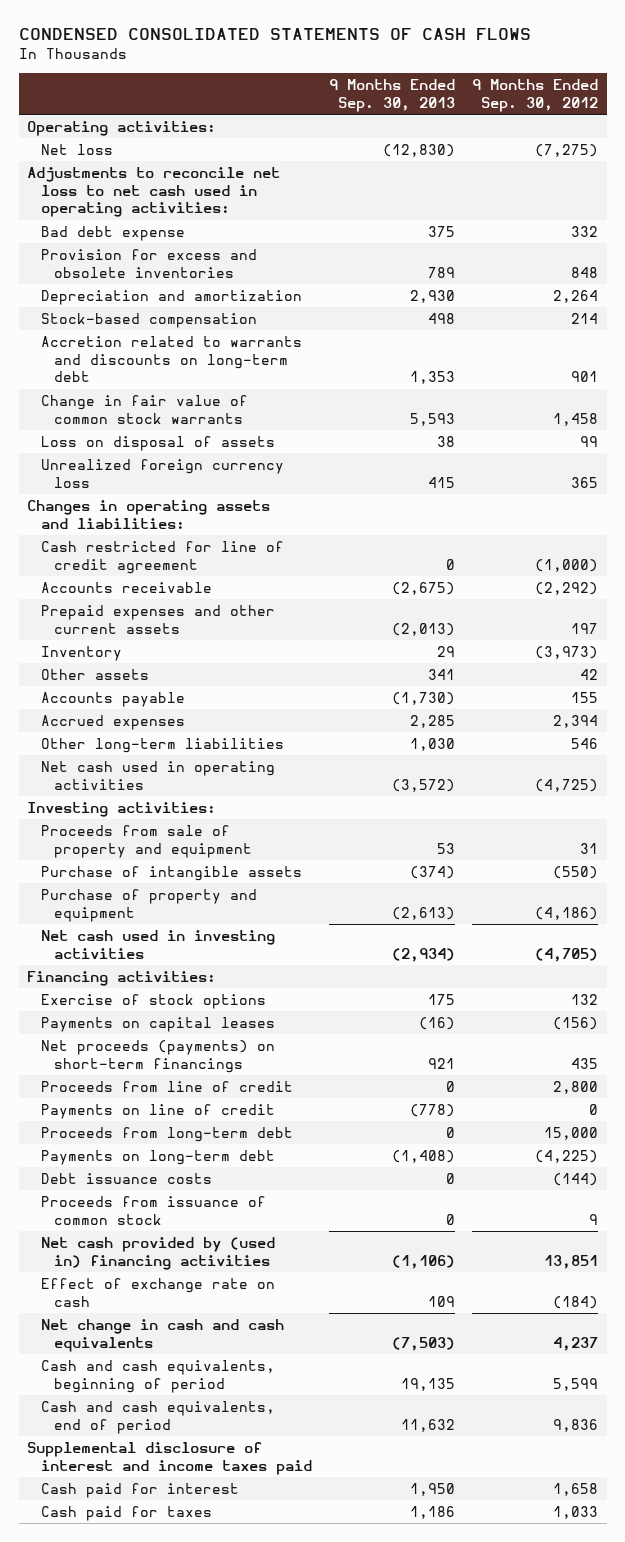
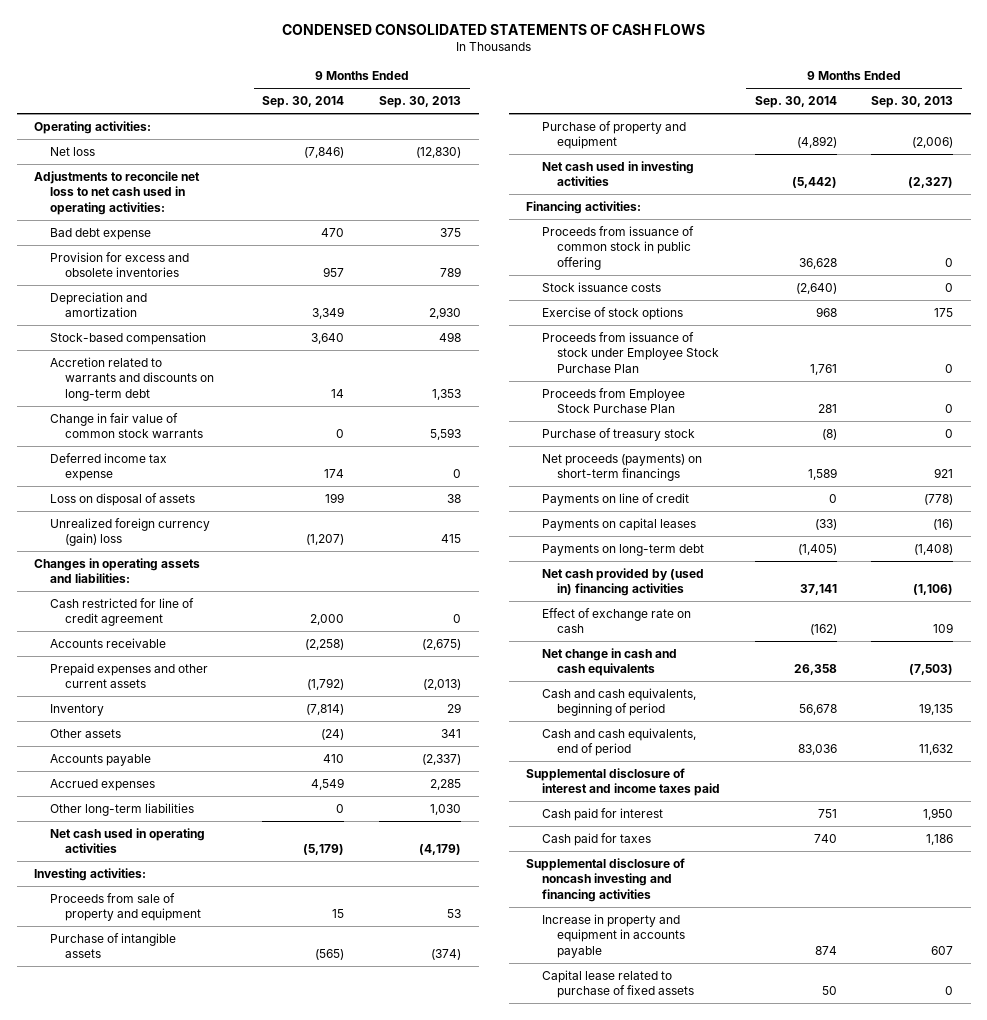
- | 9 Months Ended Sep. 30, 2013 | 9 Months Ended Sep. 30, 2012
+ | 9 Months Ended Sep. 30, 2014 | 9 Months Ended Sep. 30, 2013
+ Deferred income tax expense | 174 | 0
- Unrealized foreign currency loss | 415 | 365
+ Unrealized foreign currency (gain) loss | (1,207) | 415
- Accounts payable | (1,730) | 155
+ Accounts payable | 410 | (2,337)
- Net cash used in operating activities | (3,572) | (4,725)
+ Net cash used in operating activities | (5,179) | (4,179)
- Purchase of property and equipment | (2,613) | (4,186)
- Net cash used in investing activities | (2,934) | (4,705)
+ Purchase of property and equipment | (4,892) | (2,006)
+ Net cash used in investing activities | (5,442) | (2,327)
+ Proceeds from issuance of common stock in public offering | 36,628 | 0
+ Stock issuance costs | (2,640) | 0
+ Proceeds from issuance of stock under Employee Stock Purchase Plan | 1,761 | 0
+ Proceeds from Employee Stock Purchase Plan | 281 | 0
+ Purchase of treasury stock | (8) | 0
- Proceeds from line of credit | 0 | 2,800
- Proceeds from long-term debt | 0 | 15,000
moved down: Payments on capital leases | (33) | (16)
- Debt issuance costs | 0 | (144)
- Proceeds from issuance of common stock | 0 | 9
+ Supplemental disclosure of noncash investing and financing activities
+ Increase in property and equipment in accounts payable | 874 | 607
+ Capital lease related to purchase of fixed assets | 50 | 0

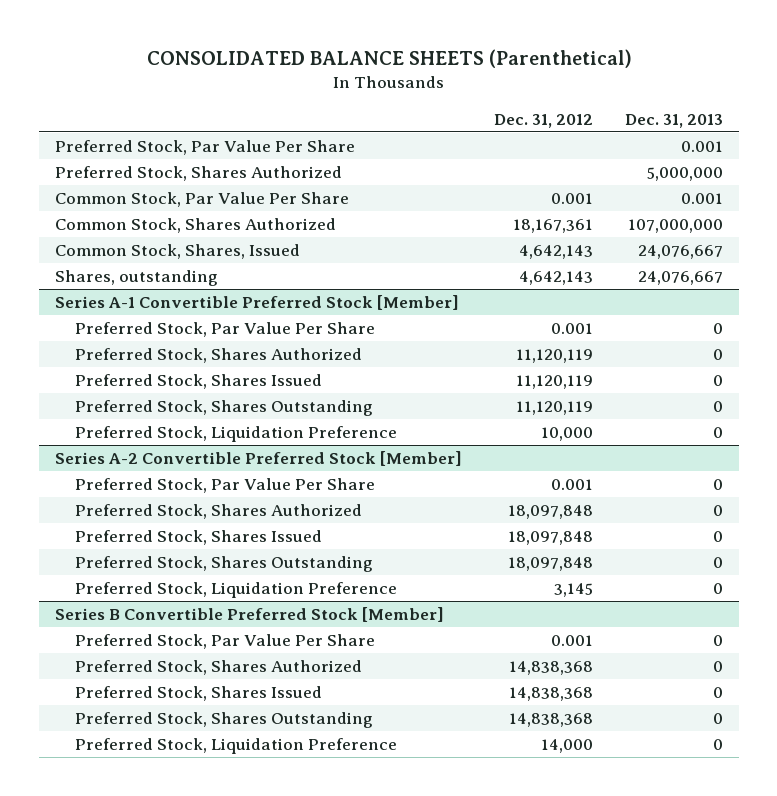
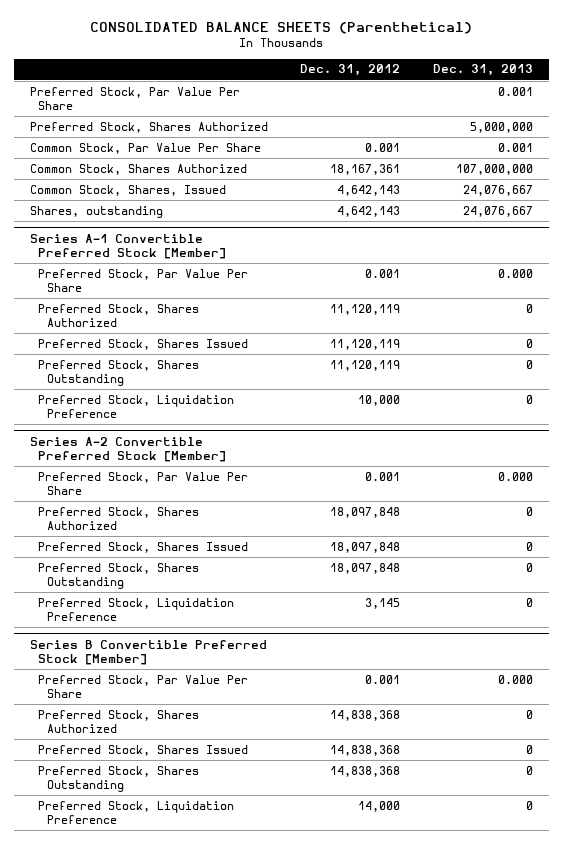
@ Series A-1 Convertible Preferred Stock [Member]
- Preferred Stock, Par Value Per Share | 0.001 | 0
+ Preferred Stock, Par Value Per Share | 0.001 | 0.000
@ Series A-2 Convertible Preferred Stock [Member]
- Preferred Stock, Par Value Per Share | 0.001 | 0
+ Preferred Stock, Par Value Per Share | 0.001 | 0.000
@ Series B Convertible Preferred Stock [Member]
- Preferred Stock, Par Value Per Share | 0.001 | 0
+ Preferred Stock, Par Value Per Share | 0.001 | 0.000

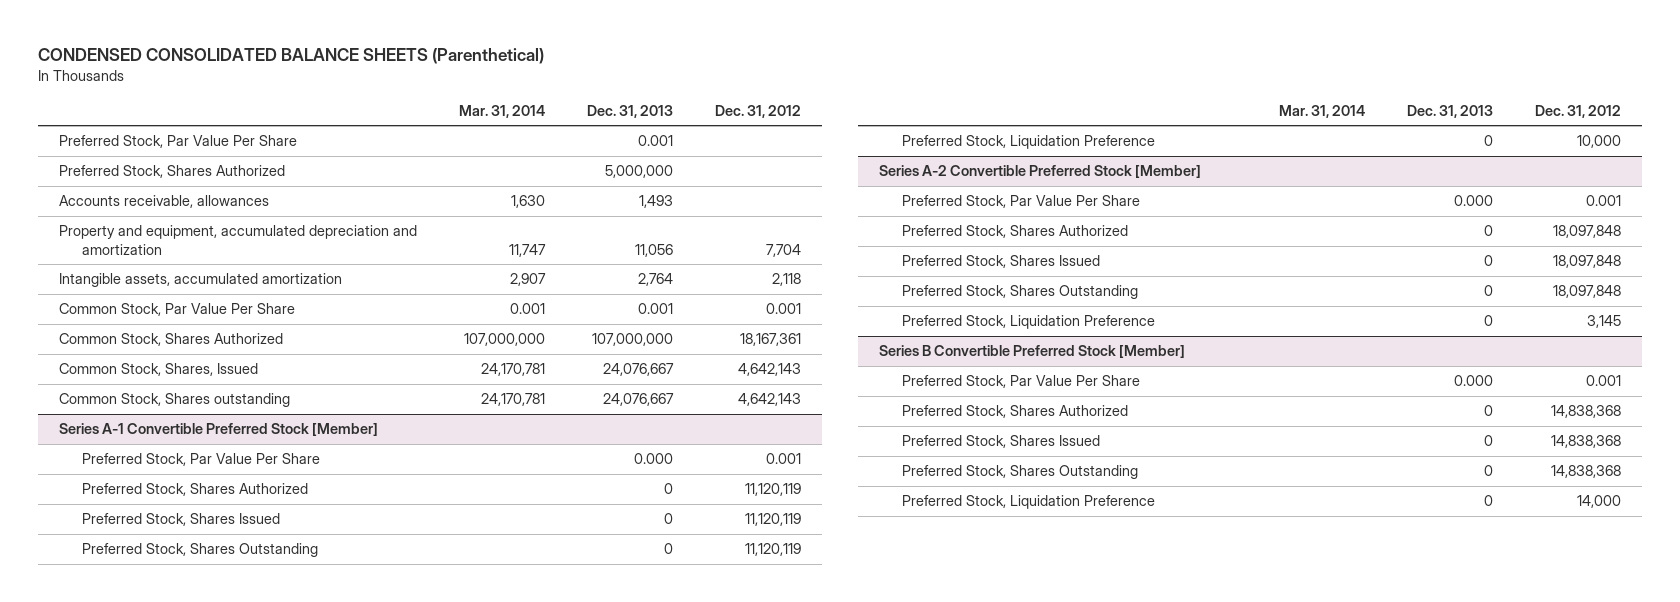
- CONSOLIDATED BALANCE SHEETS (Parenthetical)
+ CONDENSED CONSOLIDATED BALANCE SHEETS (Parenthetical)
- | Dec. 31, 2012 | Dec. 31, 2013
+ | Mar. 31, 2014 | Dec. 31, 2013 | Dec. 31, 2012
+ Accounts receivable, allowances | 1,630 | 1,493 |
+ Property and equipment, accumulated depreciation and amortization | 11,747 | 11,056 | 7,704
+ Intangible assets, accumulated amortization | 2,907 | 2,764 | 2,118
- Shares, outstanding | 4,642,143 | 24,076,667
+ Common Stock, Shares outstanding | 24,170,781 | 24,076,667 | 4,642,143

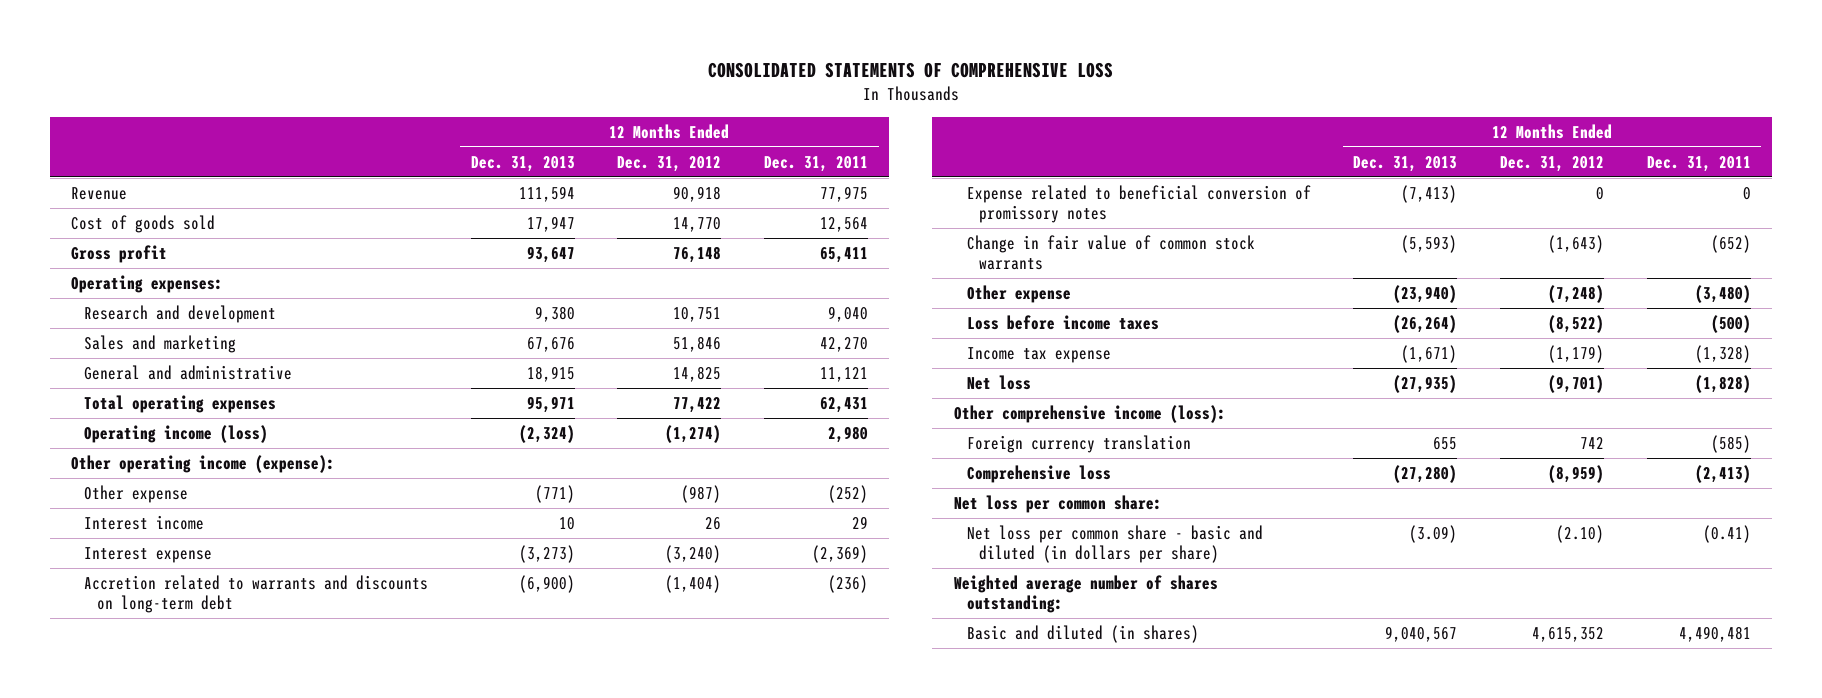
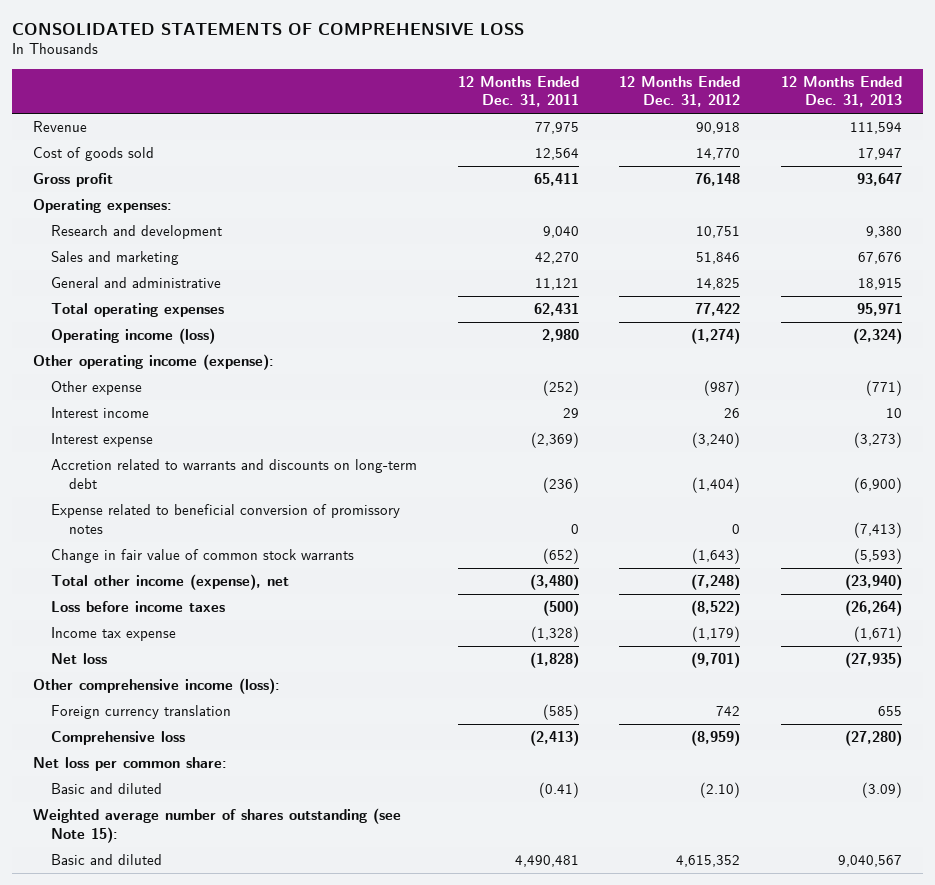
- | 12 Months Ended Dec. 31, 2013 | 12 Months Ended Dec. 31, 2012 | 12 Months Ended Dec. 31, 2011
+ | 12 Months Ended Dec. 31, 2011 | 12 Months Ended Dec. 31, 2012 | 12 Months Ended Dec. 31, 2013
- Other expense | (23,940) | (7,248) | (3,480)
+ Total other income (expense), net | (3,480) | (7,248) | (23,940)
- Net loss per common share - basic and diluted (in dollars per share) | (3.09) | (2.10) | (0.41)
- Weighted average number of shares outstanding:
- Basic and diluted (in shares) | 9,040,567 | 4,615,352 | 4,490,481
+ Basic and diluted | (0.41) | (2.10) | (3.09)
+ Weighted average number of shares outstanding (see Note 15):
+ Basic and diluted | 4,490,481 | 4,615,352 | 9,040,567

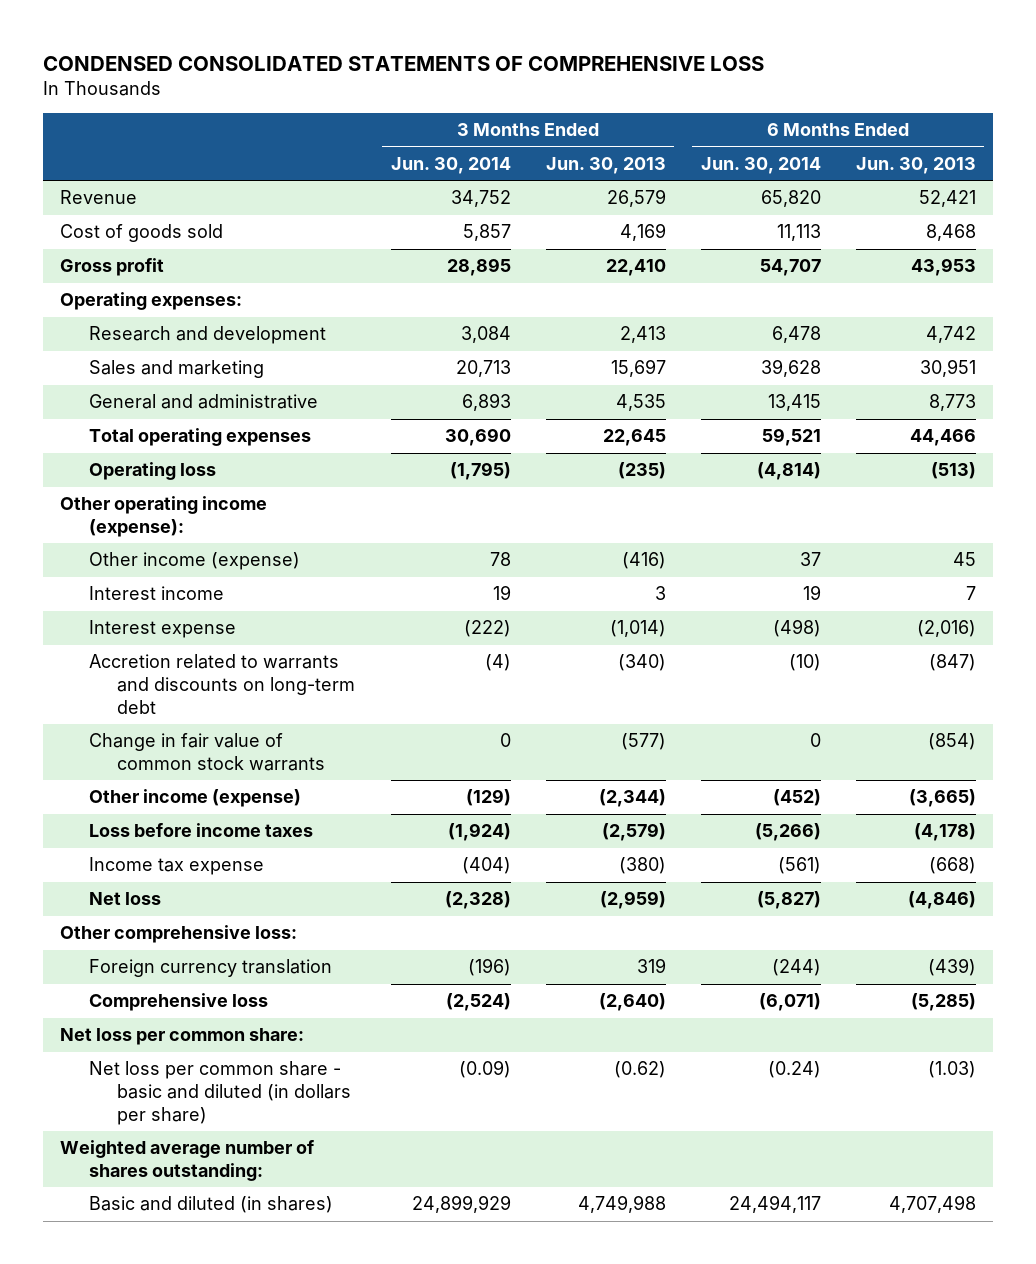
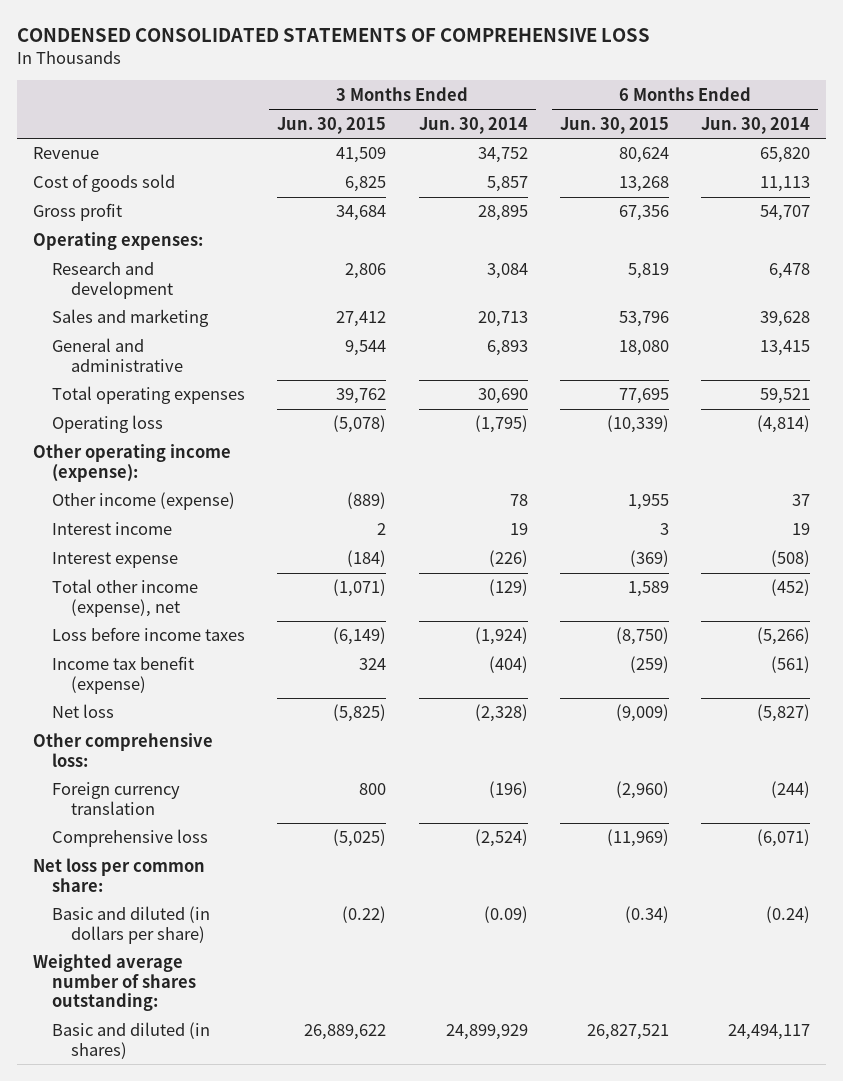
- | 3 Months Ended Jun. 30, 2014 | 3 Months Ended Jun. 30, 2013 | 6 Months Ended Jun. 30, 2014 | 6 Months Ended Jun. 30, 2013
+ | 3 Months Ended Jun. 30, 2015 | 3 Months Ended Jun. 30, 2014 | 6 Months Ended Jun. 30, 2015 | 6 Months Ended Jun. 30, 2014
- Interest expense | (222) | (1,014) | (498) | (2,016)
- Accretion related to warrants and discounts on long-term debt | (4) | (340) | (10) | (847)
- Change in fair value of common stock warrants | 0 | (577) | 0 | (854)
- Other income (expense) | (129) | (2,344) | (452) | (3,665)
+ Interest expense | (184) | (226) | (369) | (508)
+ Total other income (expense), net | (1,071) | (129) | 1,589 | (452)
- Income tax expense | (404) | (380) | (561) | (668)
+ Income tax benefit (expense) | 324 | (404) | (259) | (561)
- Net loss per common share - basic and diluted (in dollars per share) | (0.09) | (0.62) | (0.24) | (1.03)
+ Basic and diluted (in dollars per share) | (0.22) | (0.09) | (0.34) | (0.24)

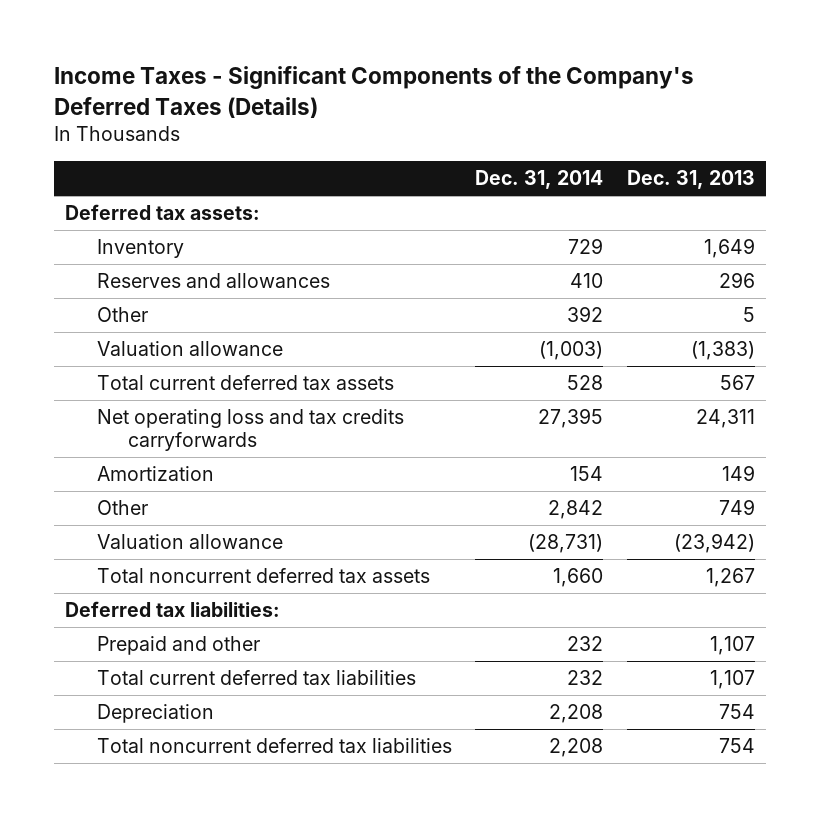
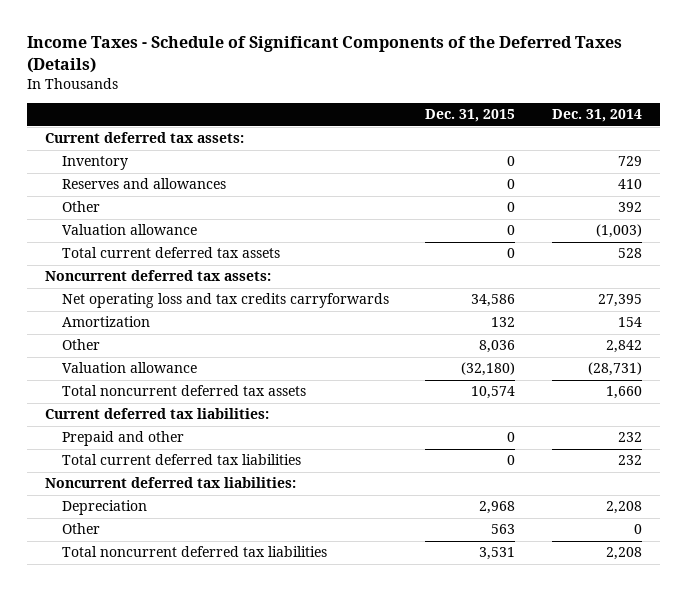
- Income Taxes - Significant Components of the Company's Deferred Taxes (Details)
+ Income Taxes - Schedule of Significant Components of the Deferred Taxes (Details)
- | Dec. 31, 2014 | Dec. 31, 2013
+ | Dec. 31, 2015 | Dec. 31, 2014
- Deferred tax assets:
+ Current deferred tax assets:
+ Noncurrent deferred tax assets:
- Deferred tax liabilities:
+ Current deferred tax liabilities:
+ Noncurrent deferred tax liabilities:
+ Other | 563 | 0

